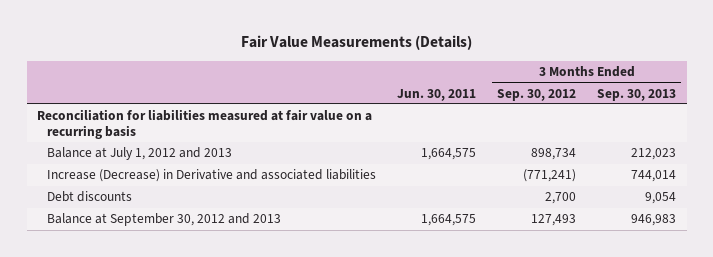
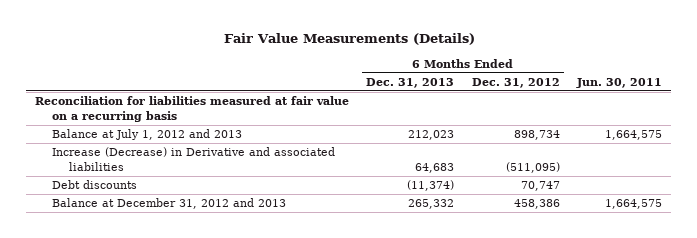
- | Jun. 30, 2011 | 3 Months Ended Sep. 30, 2012 | 3 Months Ended Sep. 30, 2013
+ | 6 Months Ended Dec. 31, 2013 | 6 Months Ended Dec. 31, 2012 | Jun. 30, 2011
- Balance at September 30, 2012 and 2013 | 1,664,575 | 127,493 | 946,983
+ Balance at December 31, 2012 and 2013 | 265,332 | 458,386 | 1,664,575

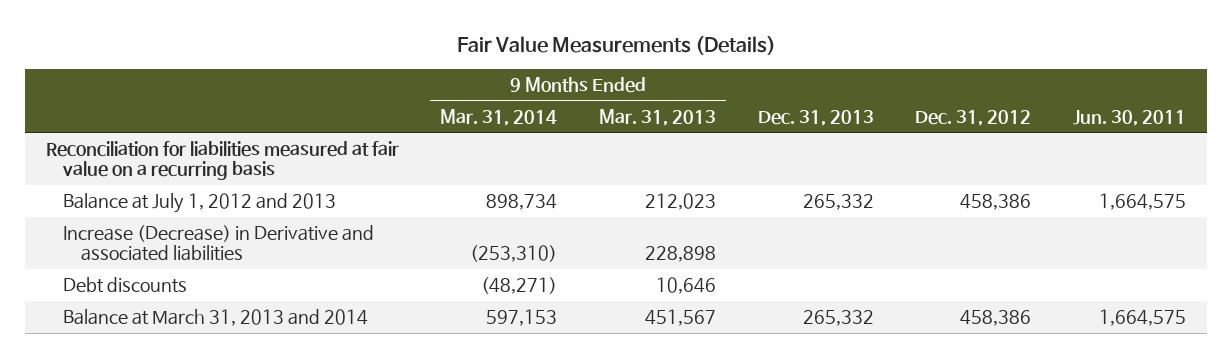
- | 6 Months Ended Dec. 31, 2013 | 6 Months Ended Dec. 31, 2012 | Jun. 30, 2011
+ | 9 Months Ended Mar. 31, 2014 | 9 Months Ended Mar. 31, 2013 | Dec. 31, 2013 | Dec. 31, 2012 | Jun. 30, 2011
- Balance at December 31, 2012 and 2013 | 265,332 | 458,386 | 1,664,575
+ Balance at March 31, 2013 and 2014 | 597,153 | 451,567 | 265,332 | 458,386 | 1,664,575

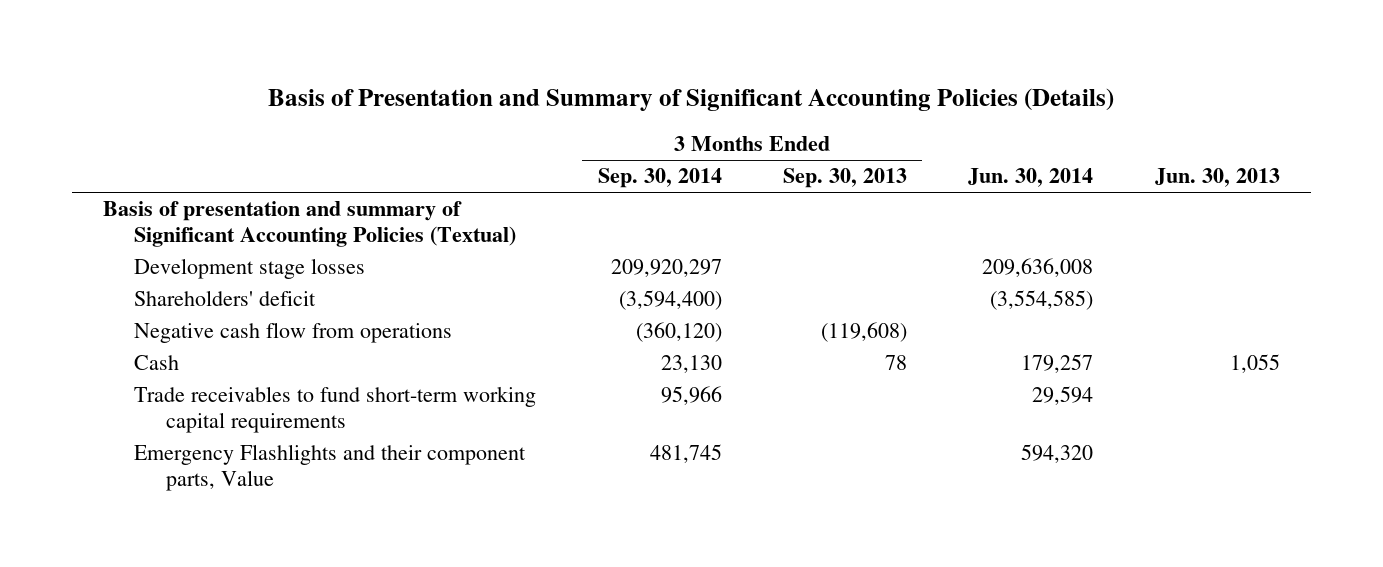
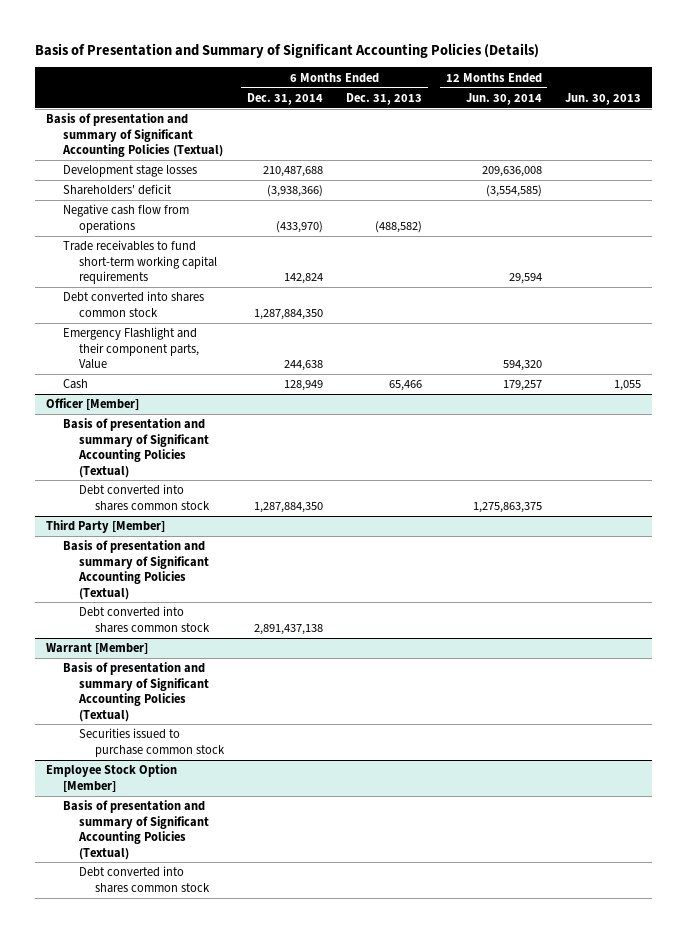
- | 3 Months Ended Sep. 30, 2014 | 3 Months Ended Sep. 30, 2013 | Jun. 30, 2014 | Jun. 30, 2013
+ | 6 Months Ended Dec. 31, 2014 | 6 Months Ended Dec. 31, 2013 | 12 Months Ended Jun. 30, 2014 | Jun. 30, 2013
- Emergency Flashlights and their component parts, Value | 481,745 | | 594,320 |
+ Debt converted into shares common stock | 1,287,884,350 | | |
+ Emergency Flashlight and their component parts, Value | 244,638 | | 594,320 |
moved down: Cash | 128,949 | 65,466 | 179,257 | 1,055
+ Officer [Member]
+ Basis of presentation and summary of Significant Accounting Policies (Textual)
+ Debt converted into shares common stock | 1,287,884,350 | | 1,275,863,375 |
+ Third Party [Member]
+ Basis of presentation and summary of Significant Accounting Policies (Textual)
+ Debt converted into shares common stock | 2,891,437,138 | | |
+ Warrant [Member]
+ Basis of presentation and summary of Significant Accounting Policies (Textual)
+ Securities issued to purchase common stock
+ Employee Stock Option [Member]
+ Basis of presentation and summary of Significant Accounting Policies (Textual)
+ Debt converted into shares common stock

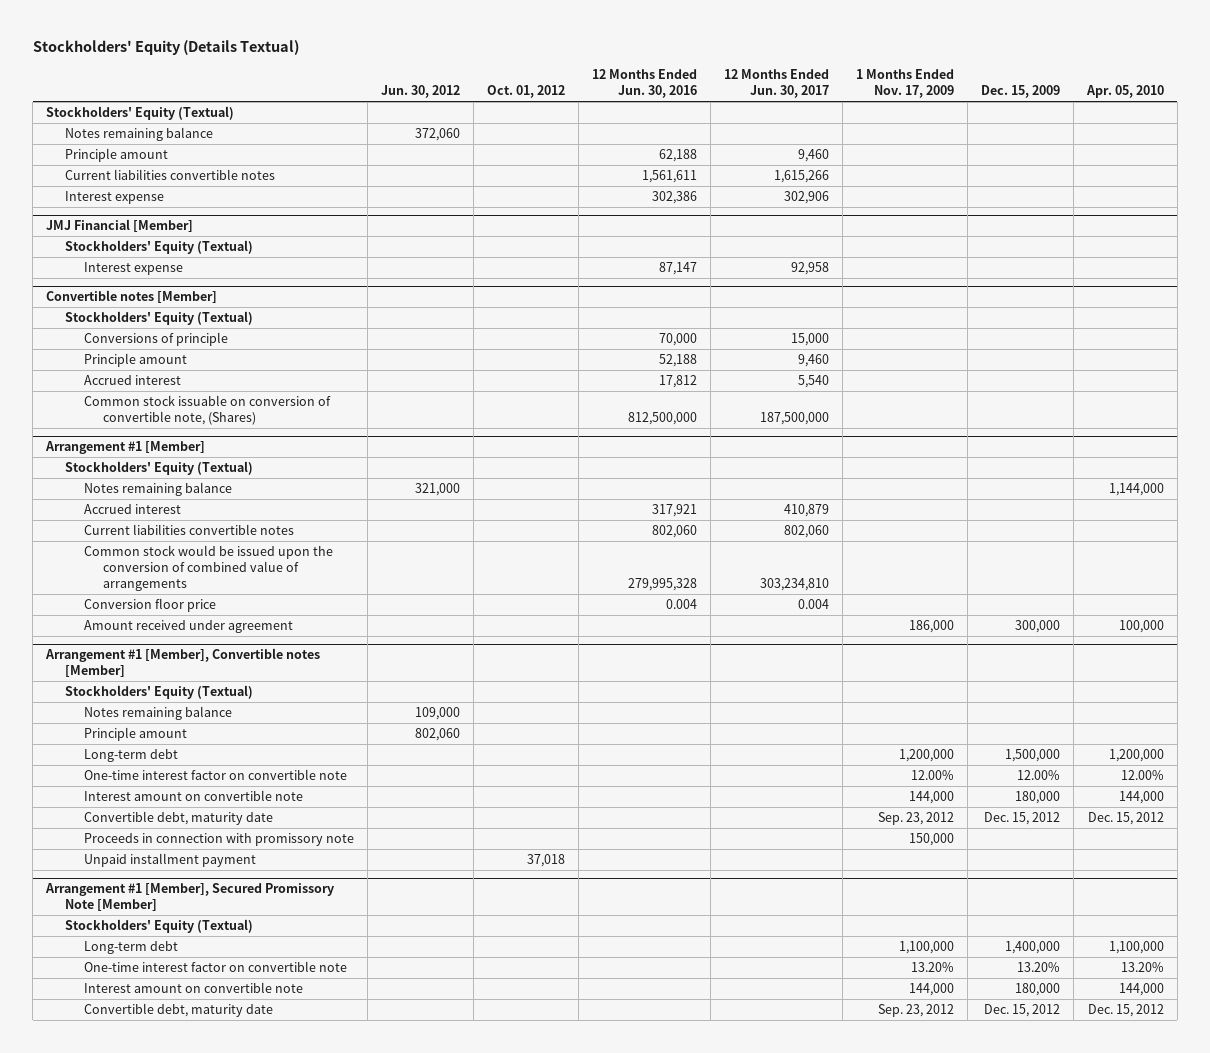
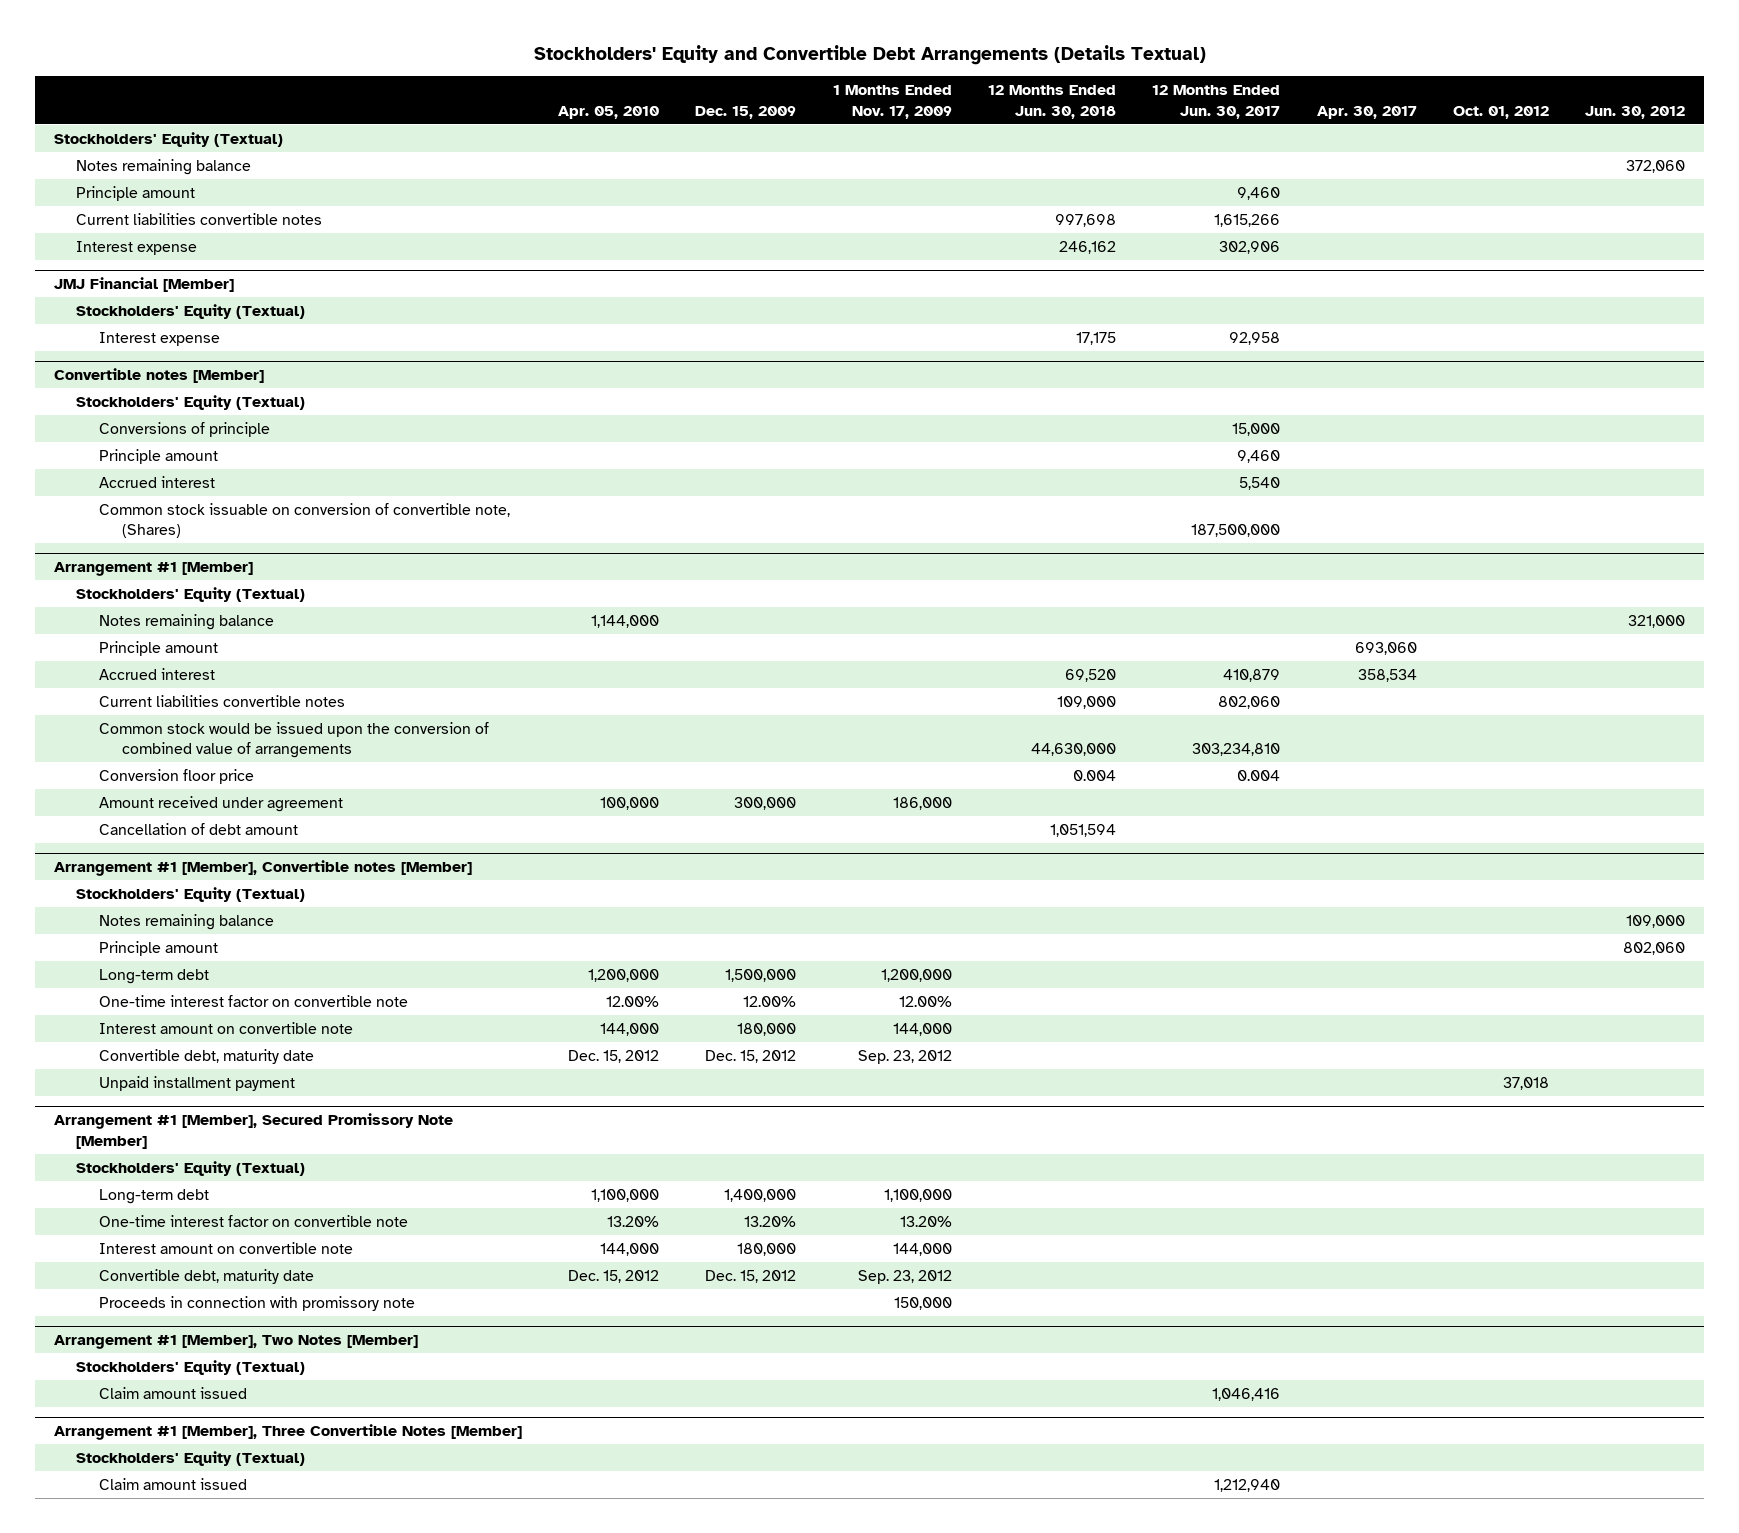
- Stockholders' Equity (Details Textual)
+ Stockholders' Equity and Convertible Debt Arrangements (Details Textual)
- | Jun. 30, 2012 | Oct. 01, 2012 | 12 Months Ended Jun. 30, 2016 | 12 Months Ended Jun. 30, 2017 | 1 Months Ended Nov. 17, 2009 | Dec. 15, 2009 | Apr. 05, 2010
+ | Apr. 05, 2010 | Dec. 15, 2009 | 1 Months Ended Nov. 17, 2009 | 12 Months Ended Jun. 30, 2018 | 12 Months Ended Jun. 30, 2017 | Apr. 30, 2017 | Oct. 01, 2012 | Jun. 30, 2012
@ Arrangement #1 [Member]
+ Principle amount | | | | | | 693,060 | |
+ Cancellation of debt amount | | | | 1,051,594 | | | |
@ Arrangement #1 [Member], Convertible notes [Member]
- Proceeds in connection with promissory note | | | | | 150,000 | |
@ Arrangement #1 [Member], Secured Promissory Note [Member]
+ Proceeds in connection with promissory note | | | 150,000 | | | | |
+ Arrangement #1 [Member], Two Notes [Member]
+ Stockholders' Equity (Textual)
+ Claim amount issued | | | | | 1,046,416 | | |
+ Arrangement #1 [Member], Three Convertible Notes [Member]
+ Stockholders' Equity (Textual)
+ Claim amount issued | | | | | 1,212,940 | | |

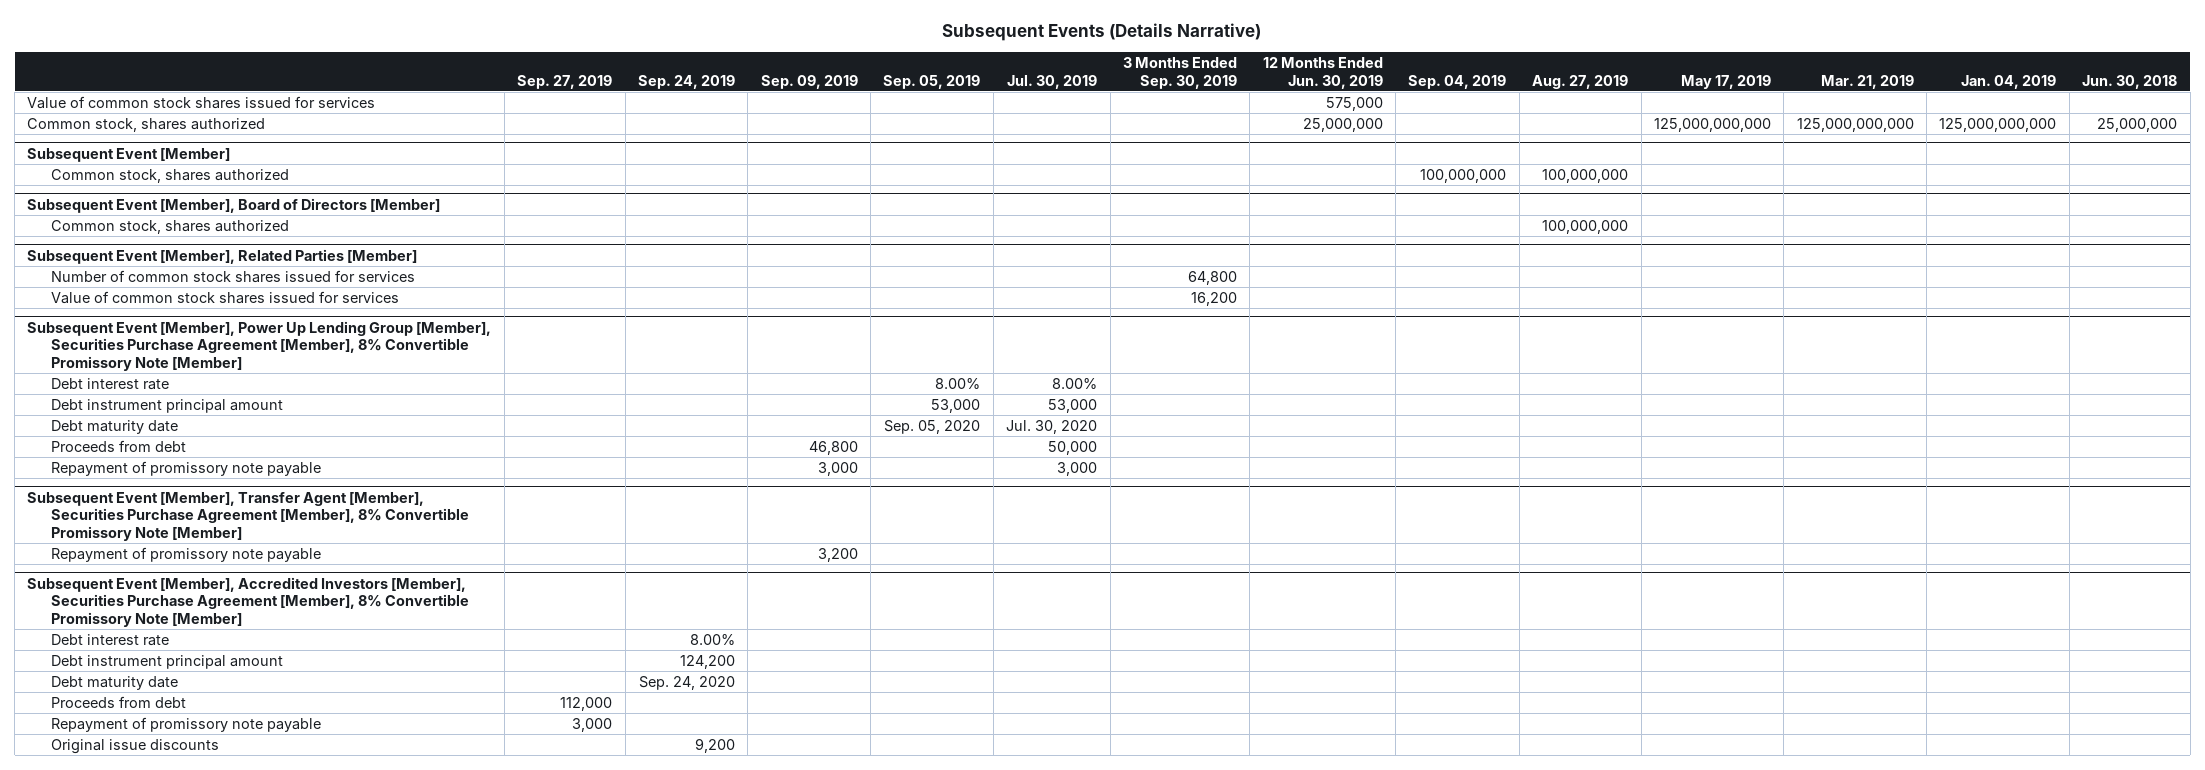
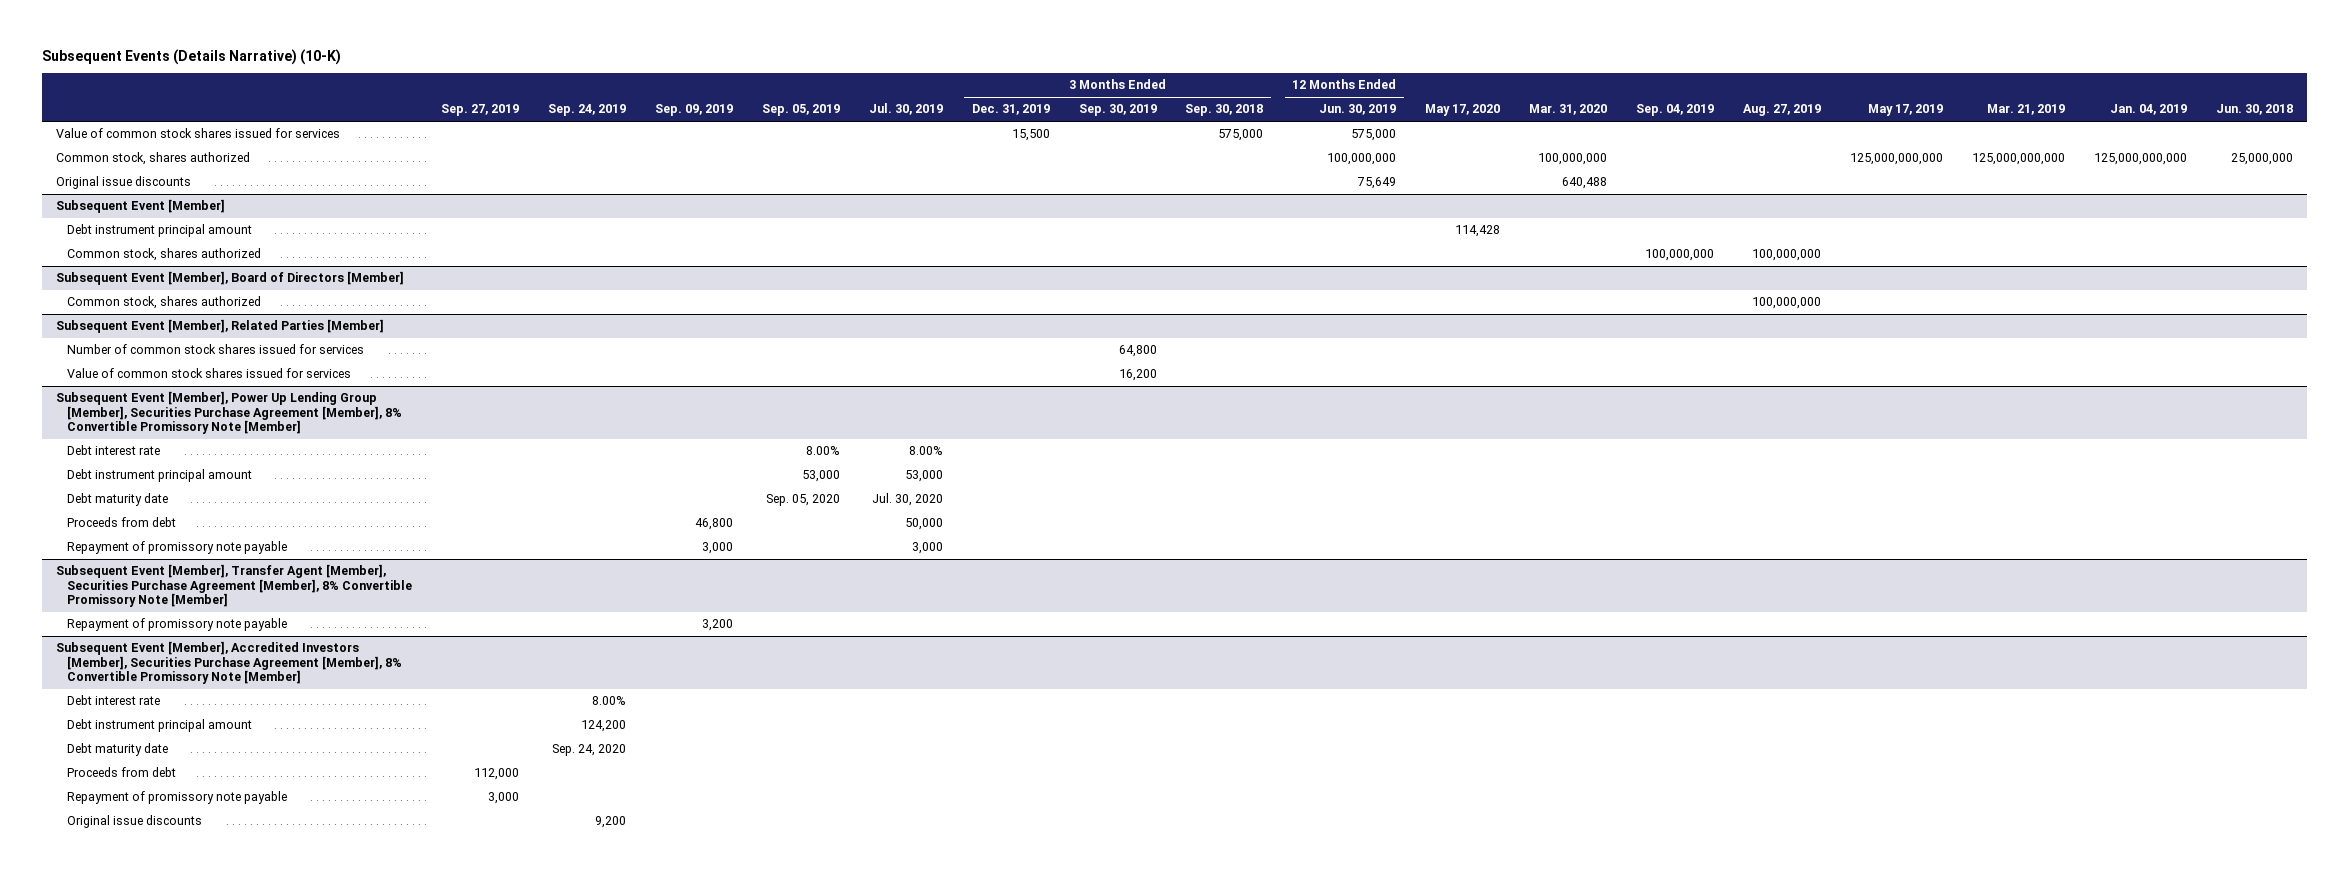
- Subsequent Events (Details Narrative)
+ Subsequent Events (Details Narrative) (10-K)
- | Sep. 27, 2019 | Sep. 24, 2019 | Sep. 09, 2019 | Sep. 05, 2019 | Jul. 30, 2019 | 3 Months Ended Sep. 30, 2019 | 12 Months Ended Jun. 30, 2019 | Sep. 04, 2019 | Aug. 27, 2019 | May 17, 2019 | Mar. 21, 2019 | Jan. 04, 2019 | Jun. 30, 2018
+ | Sep. 27, 2019 | Sep. 24, 2019 | Sep. 09, 2019 | Sep. 05, 2019 | Jul. 30, 2019 | 3 Months Ended Dec. 31, 2019 | 3 Months Ended Sep. 30, 2019 | 3 Months Ended Sep. 30, 2018 | 12 Months Ended Jun. 30, 2019 | May 17, 2020 | Mar. 31, 2020 | Sep. 04, 2019 | Aug. 27, 2019 | May 17, 2019 | Mar. 21, 2019 | Jan. 04, 2019 | Jun. 30, 2018
- Common stock, shares authorized | | | | | | | 25,000,000 | | | 125,000,000,000 | 125,000,000,000 | 125,000,000,000 | 25,000,000
+ Common stock, shares authorized | | | | | | | | | 100,000,000 | | 100,000,000 | | | 125,000,000,000 | 125,000,000,000 | 125,000,000,000 | 25,000,000
+ Original issue discounts | | | | | | | | | 75,649 | | 640,488 | | | | | |
@ Subsequent Event [Member]
+ Debt instrument principal amount | | | | | | | | | | 114,428 | | | | | | |

